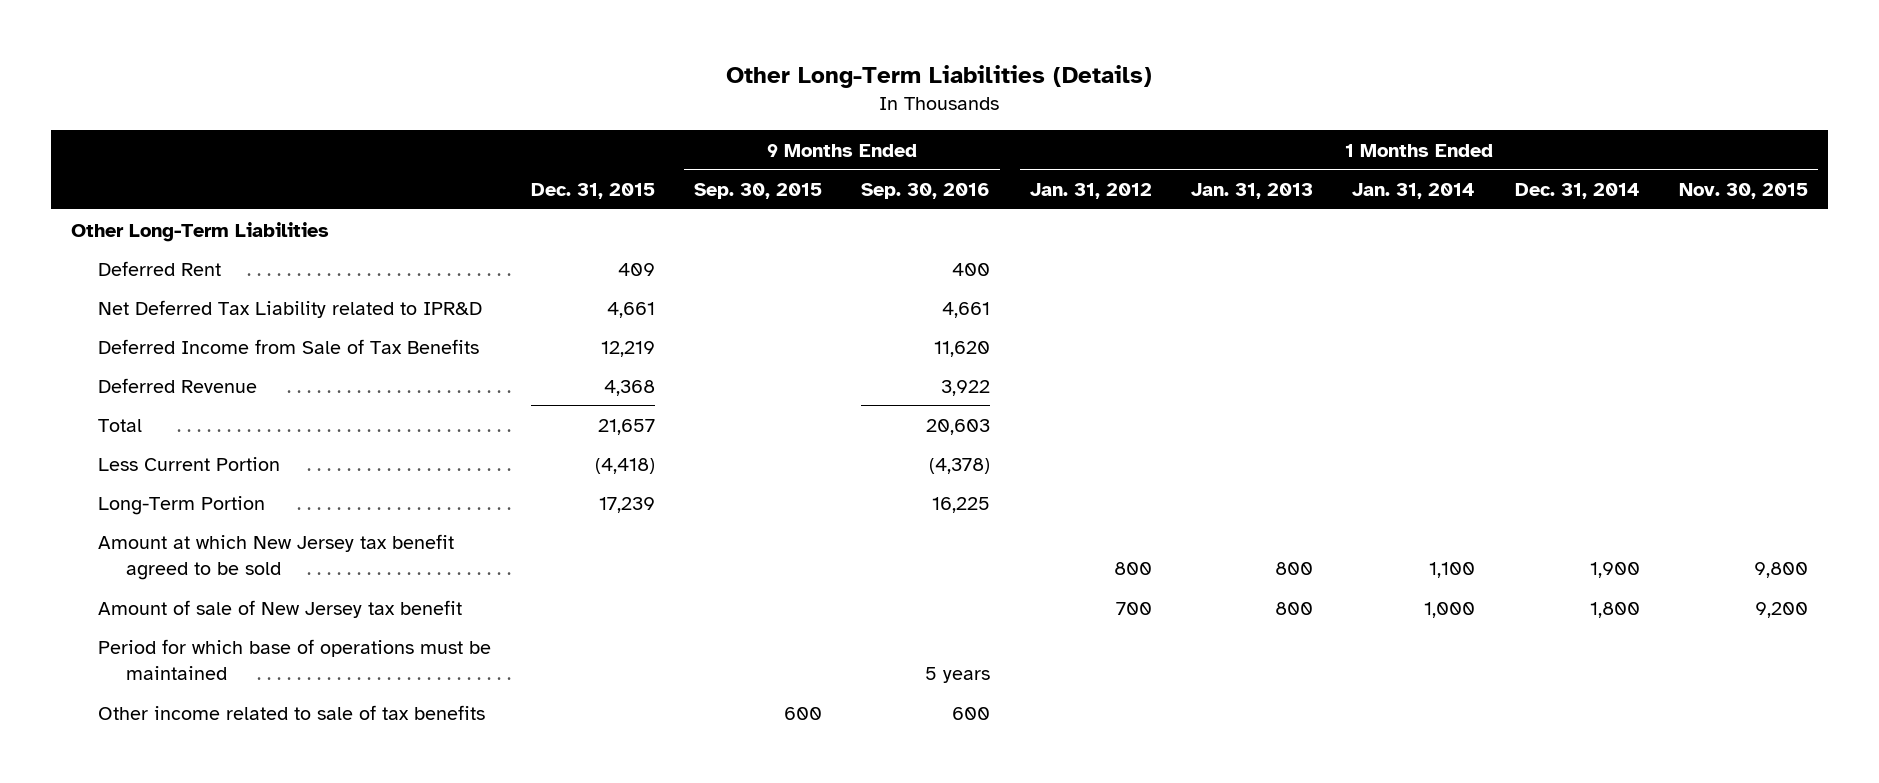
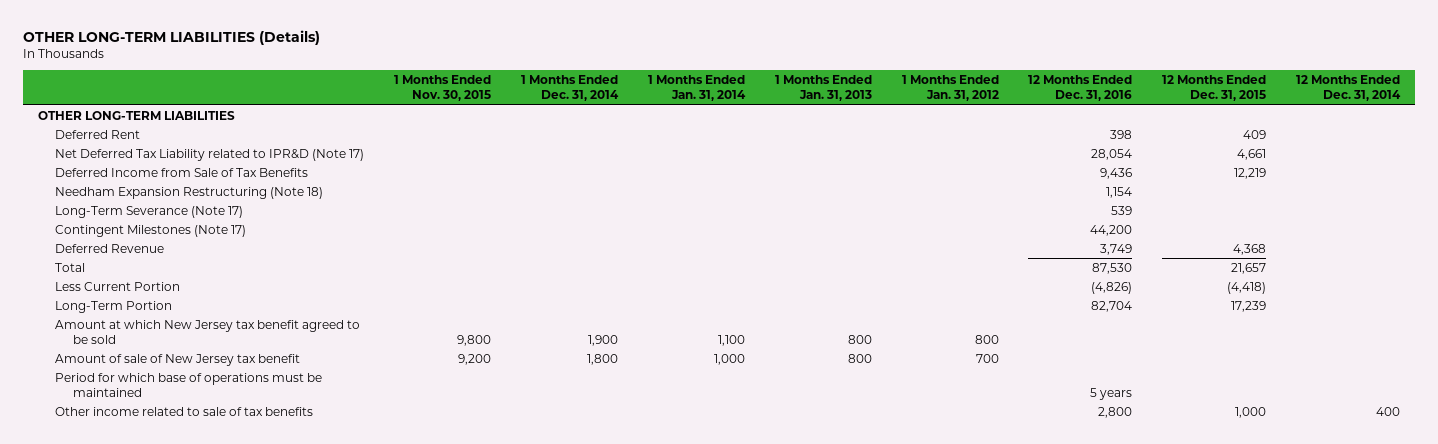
- Other Long-Term Liabilities (Details)
+ OTHER LONG-TERM LIABILITIES (Details)
- | Dec. 31, 2015 | 9 Months Ended Sep. 30, 2015 | 9 Months Ended Sep. 30, 2016 | 1 Months Ended Jan. 31, 2012 | 1 Months Ended Jan. 31, 2013 | 1 Months Ended Jan. 31, 2014 | 1 Months Ended Dec. 31, 2014 | 1 Months Ended Nov. 30, 2015
+ | 1 Months Ended Nov. 30, 2015 | 1 Months Ended Dec. 31, 2014 | 1 Months Ended Jan. 31, 2014 | 1 Months Ended Jan. 31, 2013 | 1 Months Ended Jan. 31, 2012 | 12 Months Ended Dec. 31, 2016 | 12 Months Ended Dec. 31, 2015 | 12 Months Ended Dec. 31, 2014
- Other Long-Term Liabilities
+ OTHER LONG-TERM LIABILITIES
- Net Deferred Tax Liability related to IPR&D | 4,661 | | 4,661 | | | | |
+ Net Deferred Tax Liability related to IPR&D (Note 17) | | | | | | 28,054 | 4,661 |
+ Needham Expansion Restructuring (Note 18) | | | | | | 1,154 | |
+ Long-Term Severance (Note 17) | | | | | | 539 | |
+ Contingent Milestones (Note 17) | | | | | | 44,200 | |

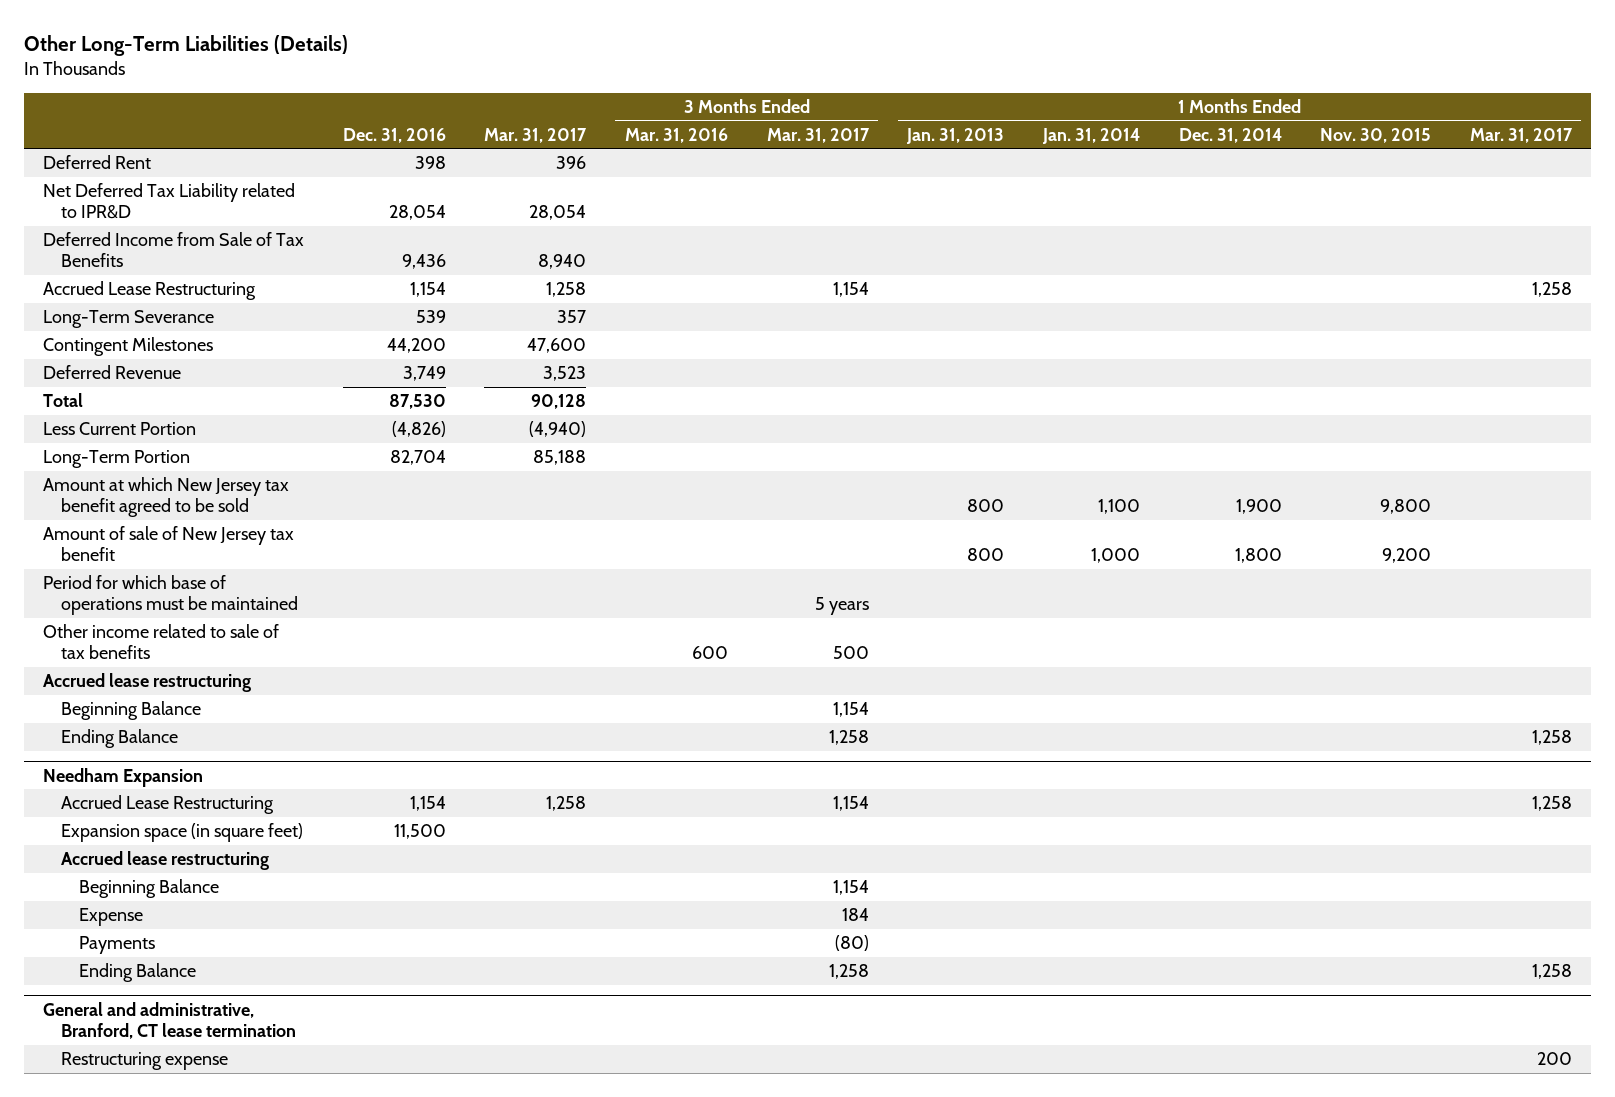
- OTHER LONG-TERM LIABILITIES (Details)
+ Other Long-Term Liabilities (Details)
- | 1 Months Ended Nov. 30, 2015 | 1 Months Ended Dec. 31, 2014 | 1 Months Ended Jan. 31, 2014 | 1 Months Ended Jan. 31, 2013 | 1 Months Ended Jan. 31, 2012 | 12 Months Ended Dec. 31, 2016 | 12 Months Ended Dec. 31, 2015 | 12 Months Ended Dec. 31, 2014
+ | Dec. 31, 2016 | Mar. 31, 2017 | 3 Months Ended Mar. 31, 2016 | 3 Months Ended Mar. 31, 2017 | 1 Months Ended Jan. 31, 2013 | 1 Months Ended Jan. 31, 2014 | 1 Months Ended Dec. 31, 2014 | 1 Months Ended Nov. 30, 2015 | 1 Months Ended Mar. 31, 2017
- OTHER LONG-TERM LIABILITIES
- Net Deferred Tax Liability related to IPR&D (Note 17) | | | | | | 28,054 | 4,661 |
+ Net Deferred Tax Liability related to IPR&D | 28,054 | 28,054 | | | | | | |
- Needham Expansion Restructuring (Note 18) | | | | | | 1,154 | |
- Long-Term Severance (Note 17) | | | | | | 539 | |
- Contingent Milestones (Note 17) | | | | | | 44,200 | |
+ Accrued Lease Restructuring | 1,154 | 1,258 | | 1,154 | | | | | 1,258
+ Long-Term Severance | 539 | 357 | | | | | | |
+ Contingent Milestones | 44,200 | 47,600 | | | | | | |
+ Accrued lease restructuring
+ Beginning Balance | | | | 1,154 | | | | |
+ Ending Balance | | | | 1,258 | | | | | 1,258
+ Needham Expansion
+ Accrued Lease Restructuring | 1,154 | 1,258 | | 1,154 | | | | | 1,258
+ Expansion space (in square feet) | 11,500 | | | | | | | |
+ Accrued lease restructuring
+ Beginning Balance | | | | 1,154 | | | | |
+ Expense | | | | 184 | | | | |
+ Payments | | | | (80) | | | | |
+ Ending Balance | | | | 1,258 | | | | | 1,258
+ General and administrative, Branford, CT lease termination
+ Restructuring expense | | | | | | | | | 200

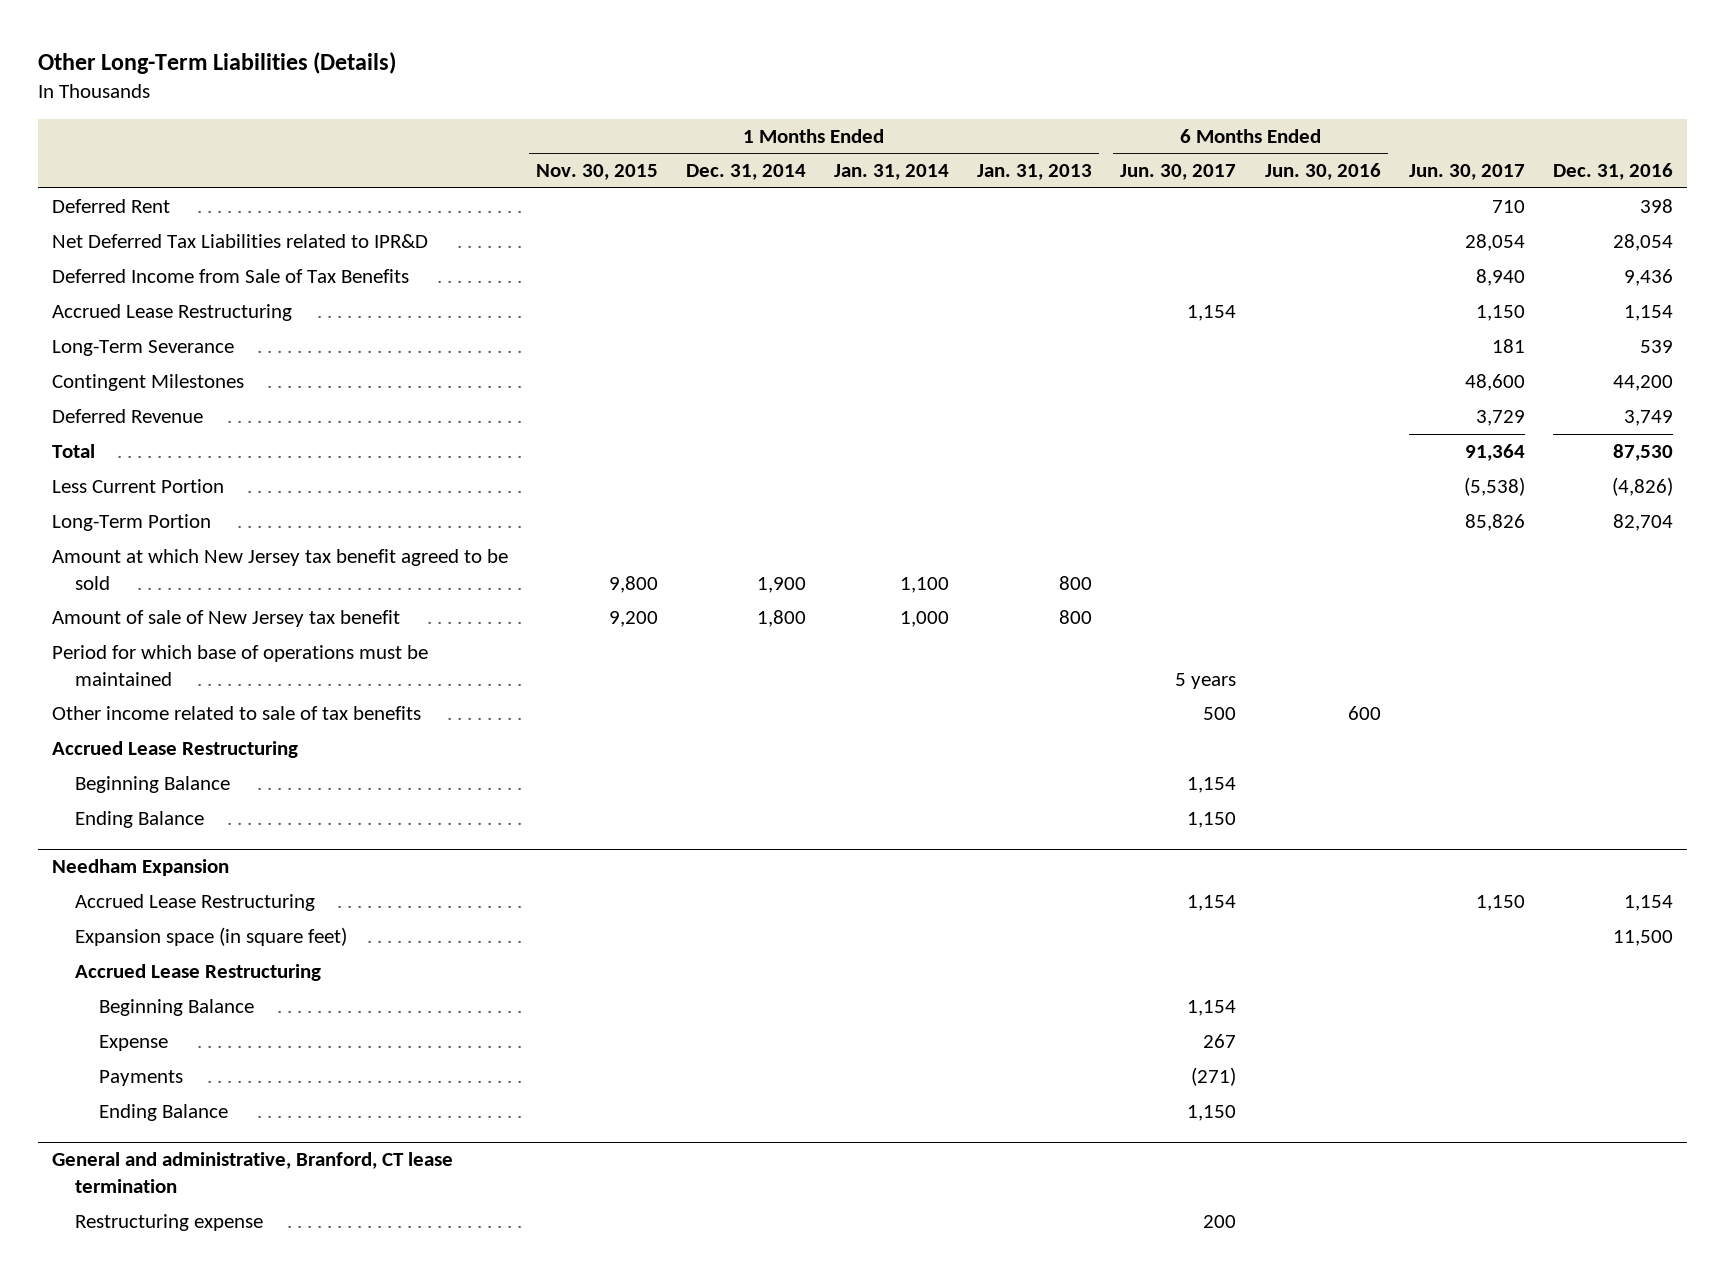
- | Dec. 31, 2016 | Mar. 31, 2017 | 3 Months Ended Mar. 31, 2016 | 3 Months Ended Mar. 31, 2017 | 1 Months Ended Jan. 31, 2013 | 1 Months Ended Jan. 31, 2014 | 1 Months Ended Dec. 31, 2014 | 1 Months Ended Nov. 30, 2015 | 1 Months Ended Mar. 31, 2017
+ | 1 Months Ended Nov. 30, 2015 | 1 Months Ended Dec. 31, 2014 | 1 Months Ended Jan. 31, 2014 | 1 Months Ended Jan. 31, 2013 | 6 Months Ended Jun. 30, 2017 | 6 Months Ended Jun. 30, 2016 | Jun. 30, 2017 | Dec. 31, 2016
- Net Deferred Tax Liability related to IPR&D | 28,054 | 28,054 | | | | | | |
+ Net Deferred Tax Liabilities related to IPR&D | | | | | | | 28,054 | 28,054
- Accrued lease restructuring
+ Accrued Lease Restructuring
@ Needham Expansion
- Accrued lease restructuring
+ Accrued Lease Restructuring

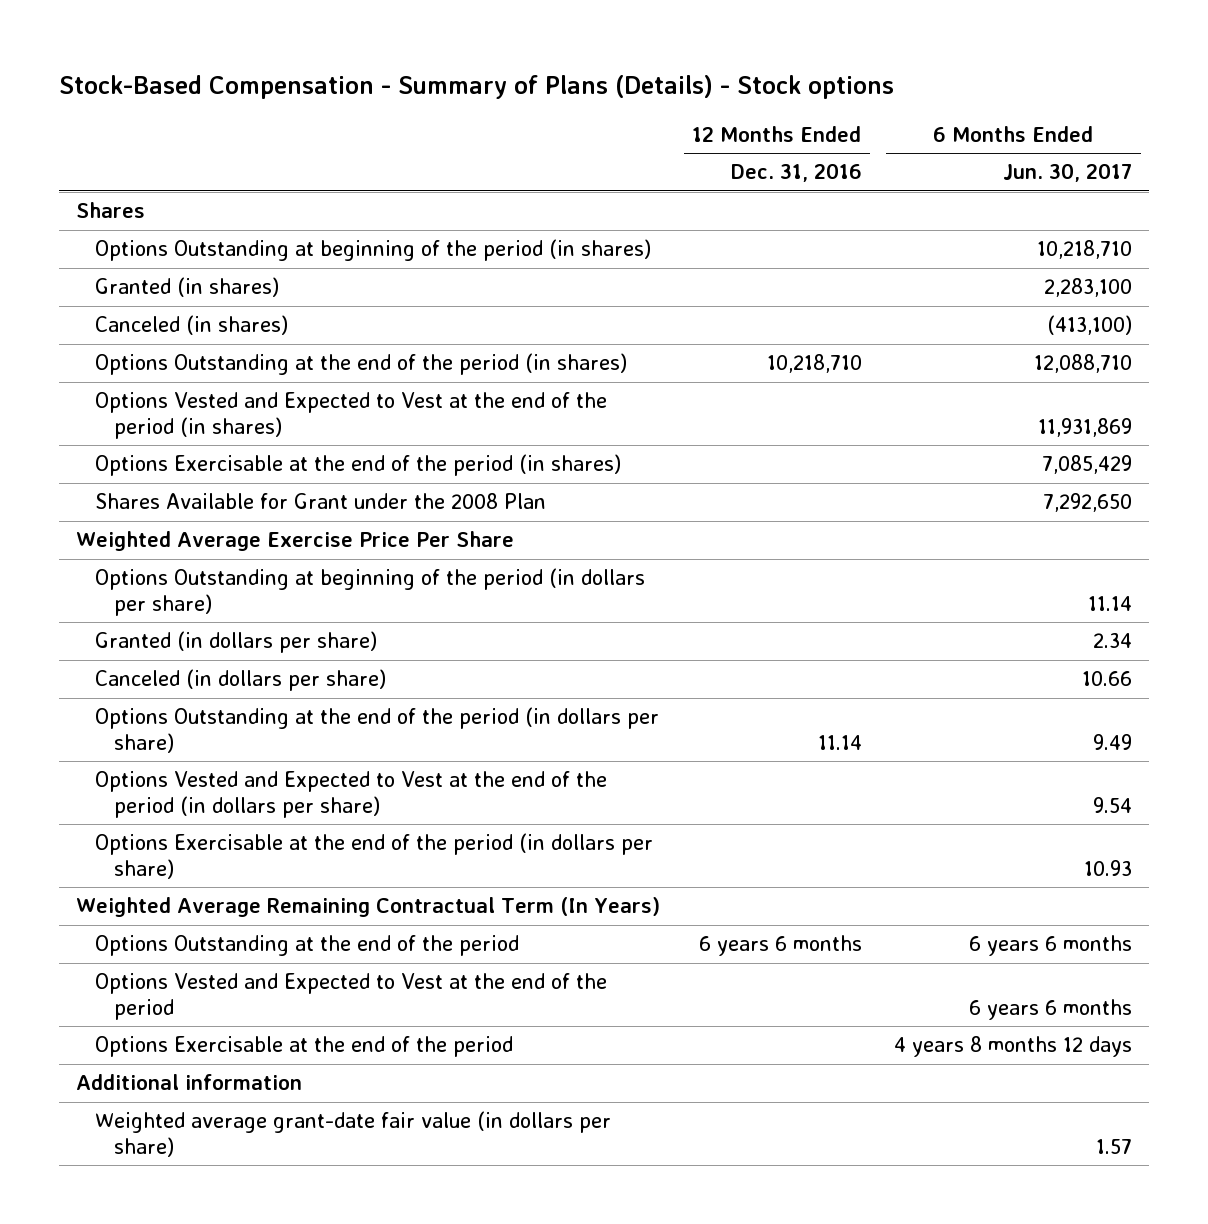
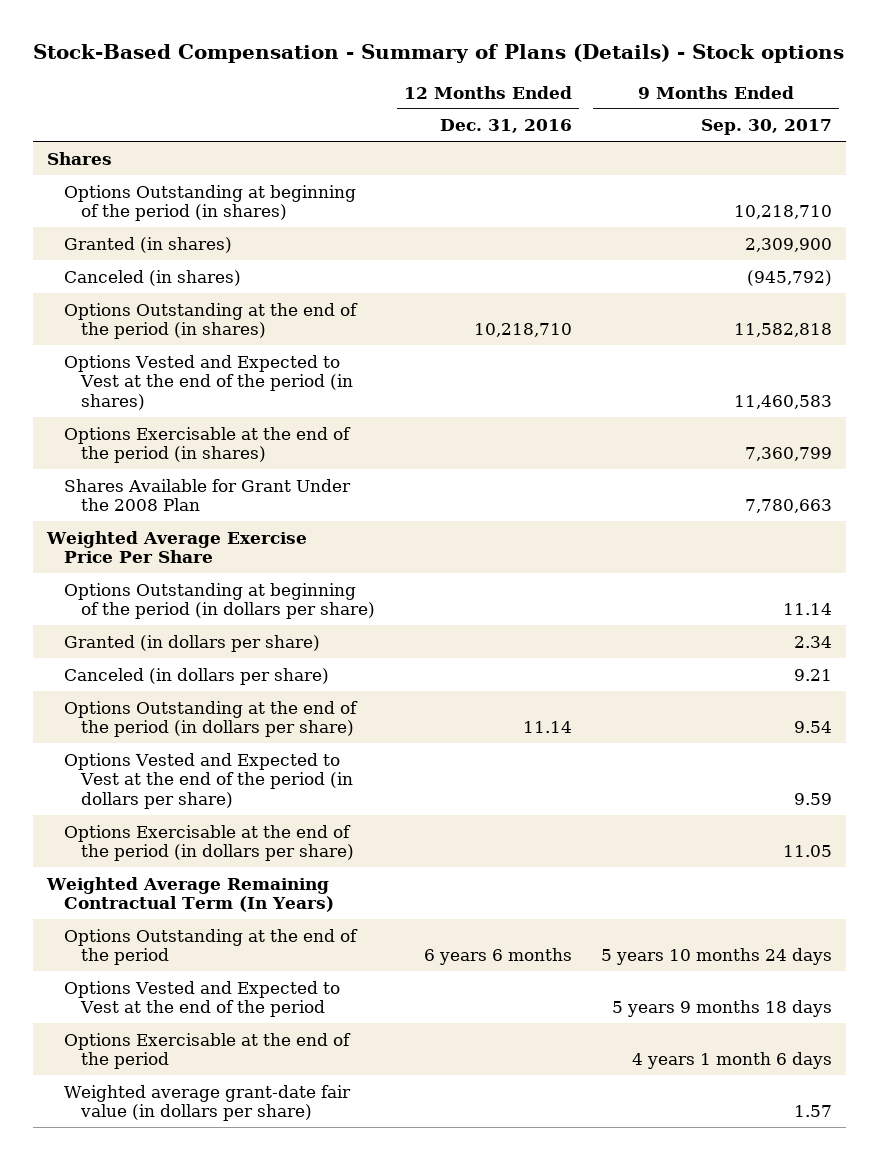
- | 12 Months Ended Dec. 31, 2016 | 6 Months Ended Jun. 30, 2017
+ | 12 Months Ended Dec. 31, 2016 | 9 Months Ended Sep. 30, 2017
- Shares Available for Grant under the 2008 Plan | | 7,292,650
+ Shares Available for Grant Under the 2008 Plan | | 7,780,663
- Additional information

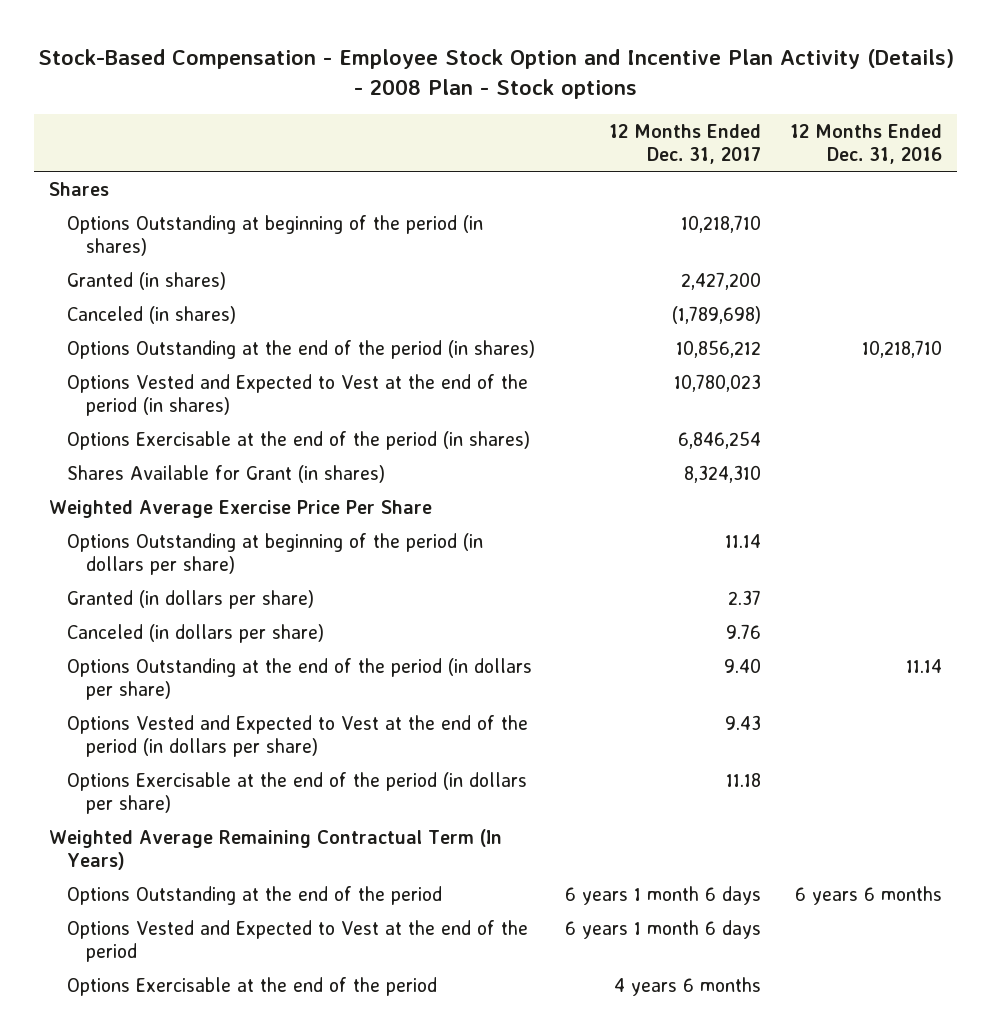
- Stock-Based Compensation - Summary of Plans (Details) - Stock options
+ Stock-Based Compensation - Employee Stock Option and Incentive Plan Activity (Details) - 2008 Plan - Stock options
- | 12 Months Ended Dec. 31, 2016 | 9 Months Ended Sep. 30, 2017
+ | 12 Months Ended Dec. 31, 2017 | 12 Months Ended Dec. 31, 2016
- Shares Available for Grant Under the 2008 Plan | | 7,780,663
+ Shares Available for Grant (in shares) | 8,324,310 |
- Weighted average grant-date fair value (in dollars per share) | | 1.57

